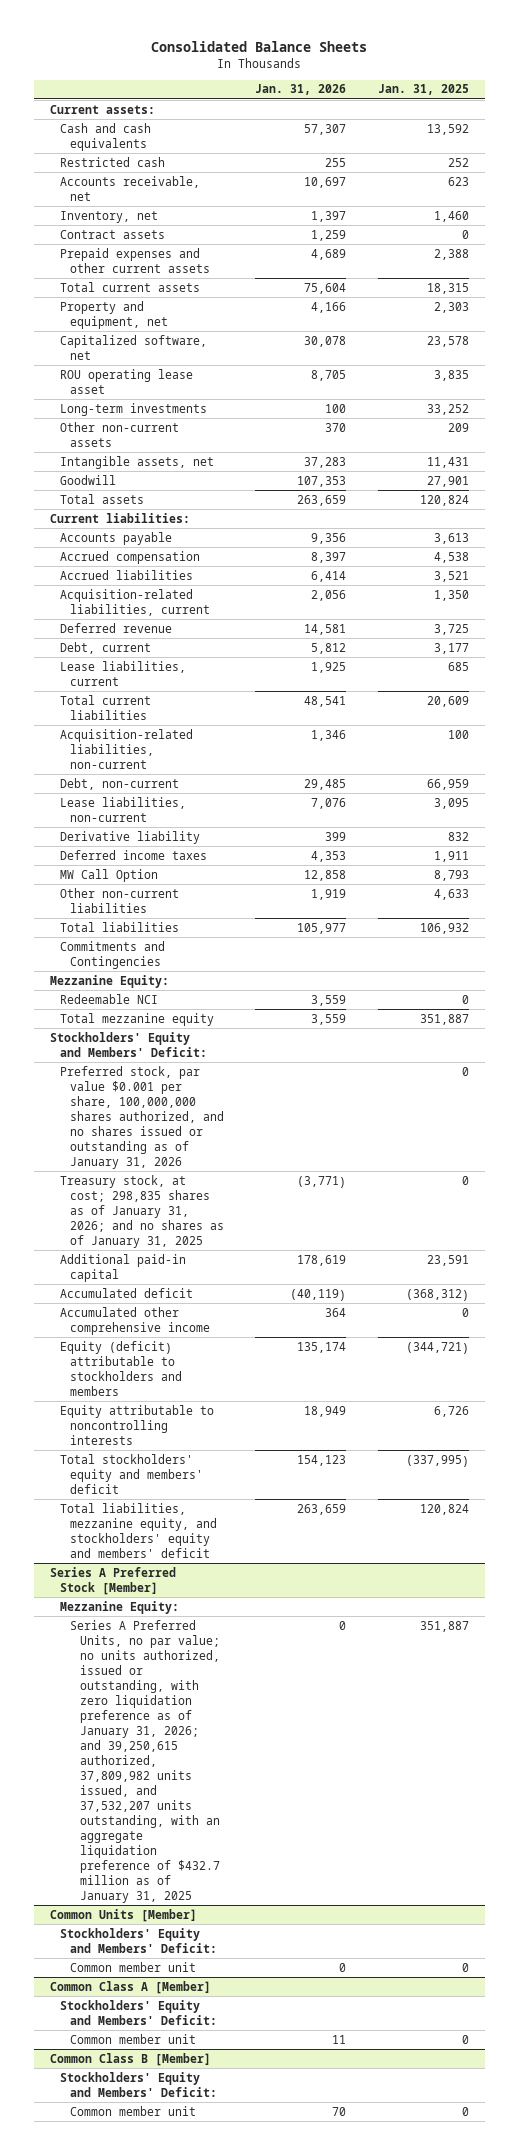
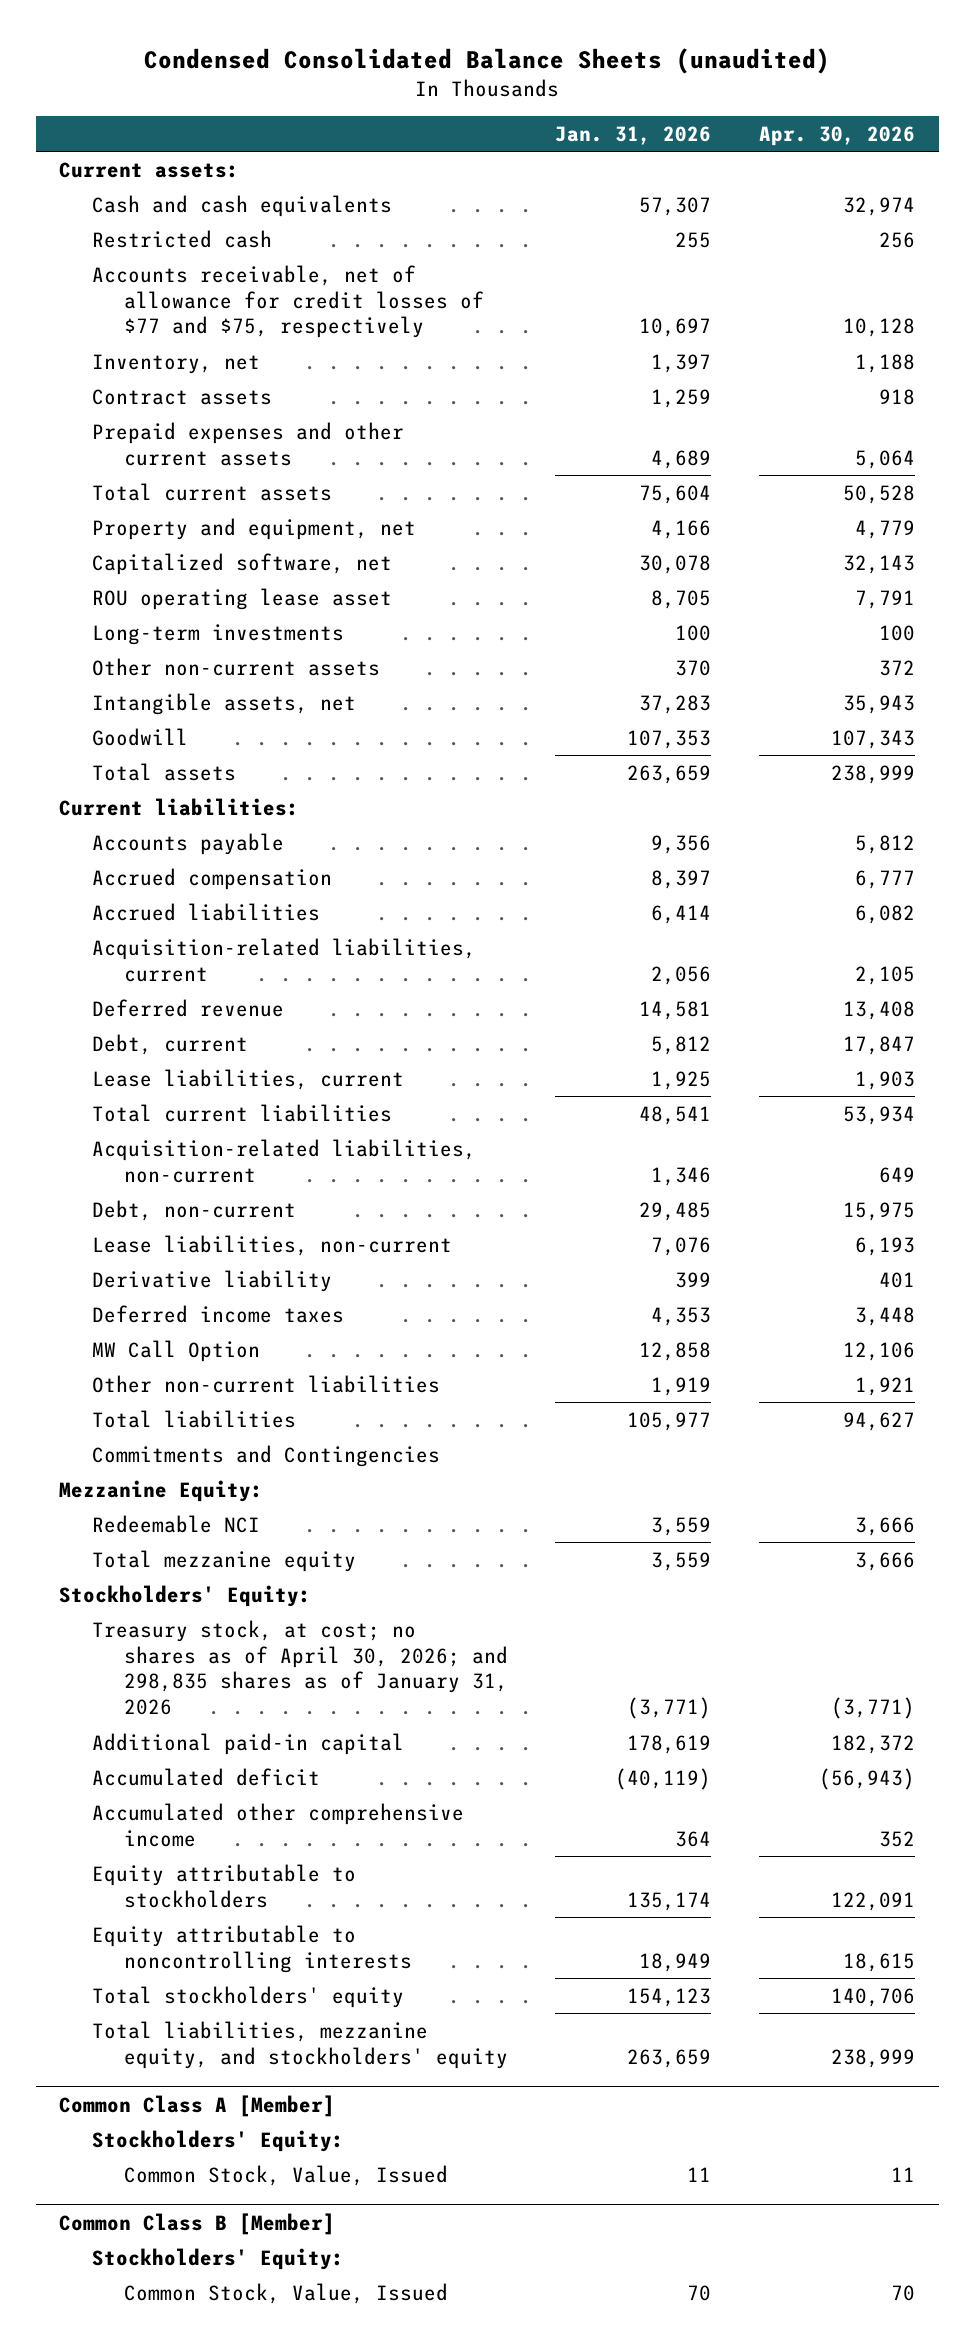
- Consolidated Balance Sheets
+ Condensed Consolidated Balance Sheets (unaudited)
- | Jan. 31, 2026 | Jan. 31, 2025
+ | Jan. 31, 2026 | Apr. 30, 2026
- Accounts receivable, net | 10,697 | 623
+ Accounts receivable, net of allowance for credit losses of $77 and $75, respectively | 10,697 | 10,128
- Stockholders' Equity and Members' Deficit:
- Preferred stock, par value $0.001 per share, 100,000,000 shares authorized, and no shares issued or outstanding as of January 31, 2026 | | 0
- Treasury stock, at cost; 298,835 shares as of January 31, 2026; and no shares as of January 31, 2025 | (3,771) | 0
+ Stockholders' Equity:
+ Treasury stock, at cost; no shares as of April 30, 2026; and 298,835 shares as of January 31, 2026 | (3,771) | (3,771)
- Equity (deficit) attributable to stockholders and members | 135,174 | (344,721)
+ Equity attributable to stockholders | 135,174 | 122,091
- Total stockholders' equity and members' deficit | 154,123 | (337,995)
- Total liabilities, mezzanine equity, and stockholders' equity and members' deficit | 263,659 | 120,824
- Series A Preferred Stock [Member]
- Mezzanine Equity:
- Series A Preferred Units, no par value; no units authorized, issued or outstanding, with zero liquidation preference as of January 31, 2026; and 39,250,615 authorized, 37,809,982 units issued, and 37,532,207 units outstanding, with an aggregate liquidation preference of $432.7 million as of January 31, 2025 | 0 | 351,887
- Common Units [Member]
- Stockholders' Equity and Members' Deficit:
- Common member unit | 0 | 0
+ Total stockholders' equity | 154,123 | 140,706
+ Total liabilities, mezzanine equity, and stockholders' equity | 263,659 | 238,999
@ Common Class A [Member]
- Stockholders' Equity and Members' Deficit:
- Common member unit | 11 | 0
+ Stockholders' Equity:
+ Common Stock, Value, Issued | 11 | 11
@ Common Class B [Member]
- Stockholders' Equity and Members' Deficit:
- Common member unit | 70 | 0
+ Stockholders' Equity:
+ Common Stock, Value, Issued | 70 | 70

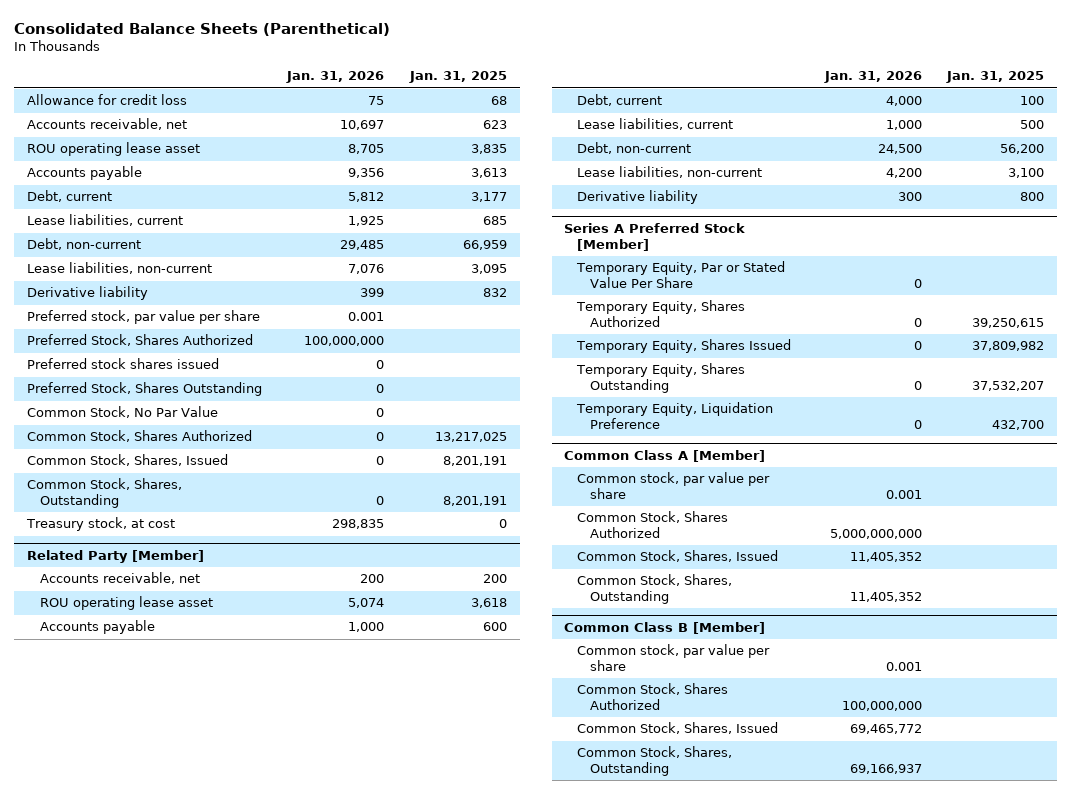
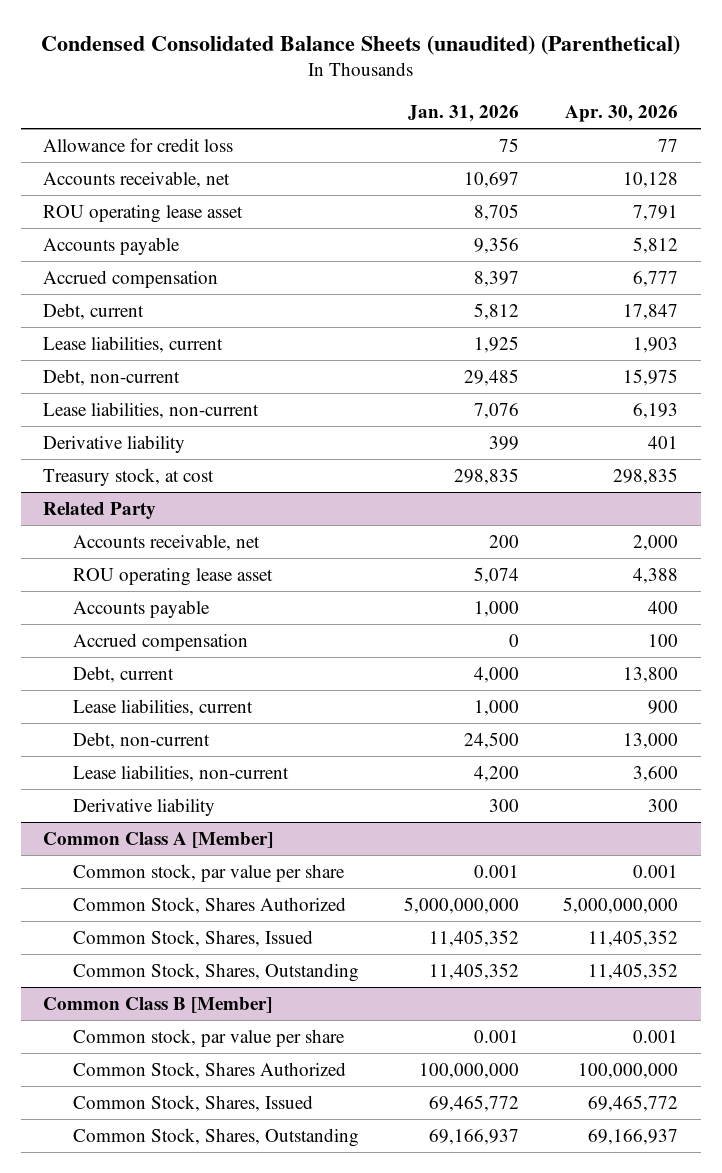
- Consolidated Balance Sheets (Parenthetical)
+ Condensed Consolidated Balance Sheets (unaudited) (Parenthetical)
- | Jan. 31, 2026 | Jan. 31, 2025
+ | Jan. 31, 2026 | Apr. 30, 2026
+ Accrued compensation | 8,397 | 6,777
- Preferred stock, par value per share | 0.001 |
- Preferred Stock, Shares Authorized | 100,000,000 |
- Preferred stock shares issued | 0 |
- Preferred Stock, Shares Outstanding | 0 |
- Common Stock, No Par Value | 0 |
- Common Stock, Shares Authorized | 0 | 13,217,025
- Common Stock, Shares, Issued | 0 | 8,201,191
- Common Stock, Shares, Outstanding | 0 | 8,201,191
- Related Party [Member]
+ Related Party
+ Accrued compensation | 0 | 100
- Series A Preferred Stock [Member]
- Temporary Equity, Par or Stated Value Per Share | 0 |
- Temporary Equity, Shares Authorized | 0 | 39,250,615
- Temporary Equity, Shares Issued | 0 | 37,809,982
- Temporary Equity, Shares Outstanding | 0 | 37,532,207
- Temporary Equity, Liquidation Preference | 0 | 432,700

